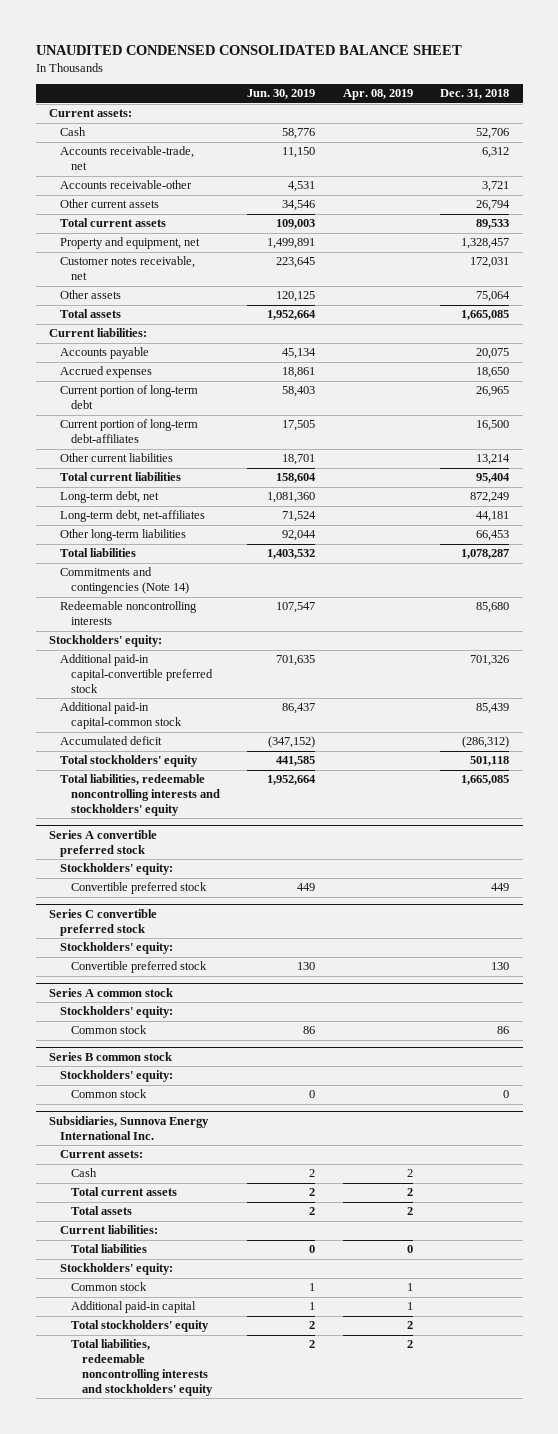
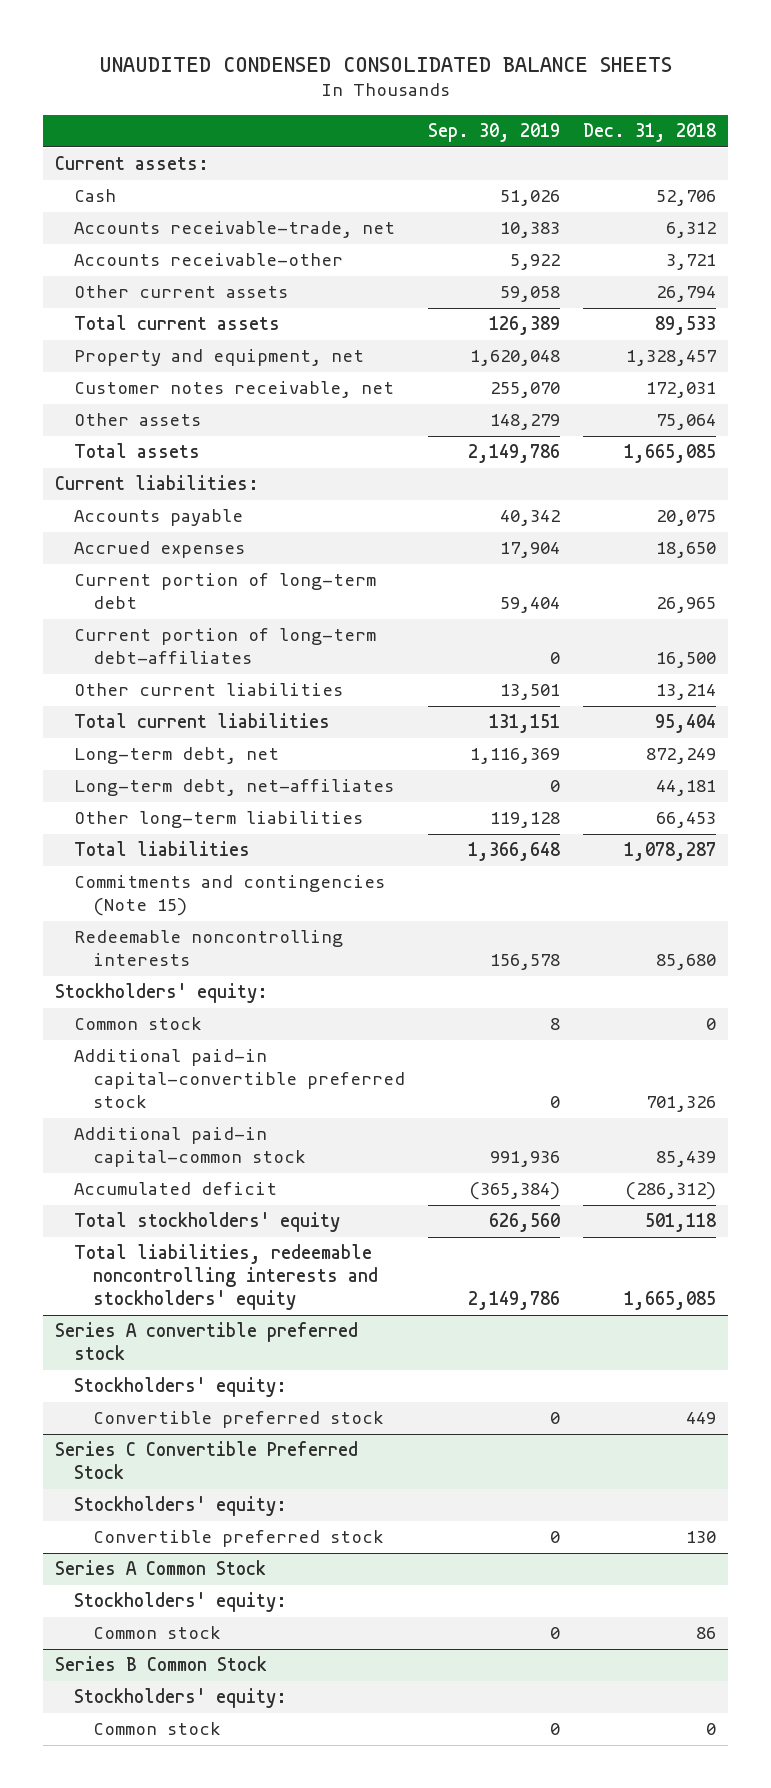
- UNAUDITED CONDENSED CONSOLIDATED BALANCE SHEET
+ UNAUDITED CONDENSED CONSOLIDATED BALANCE SHEETS
- | Jun. 30, 2019 | Apr. 08, 2019 | Dec. 31, 2018
+ | Sep. 30, 2019 | Dec. 31, 2018
- Commitments and contingencies (Note 14)
+ Commitments and contingencies (Note 15)
+ Common stock | 8 | 0
- Series C convertible preferred stock
+ Series C Convertible Preferred Stock
- Series A common stock
+ Series A Common Stock
- Series B common stock
+ Series B Common Stock
- Subsidiaries, Sunnova Energy International Inc.
- Current assets:
- Cash | 2 | 2 |
- Total current assets | 2 | 2 |
- Total assets | 2 | 2 |
- Current liabilities:
- Total liabilities | 0 | 0 |
- Stockholders' equity:
- Common stock | 1 | 1 |
- Additional paid-in capital | 1 | 1 |
- Total stockholders' equity | 2 | 2 |
- Total liabilities, redeemable noncontrolling interests and stockholders' equity | 2 | 2 |

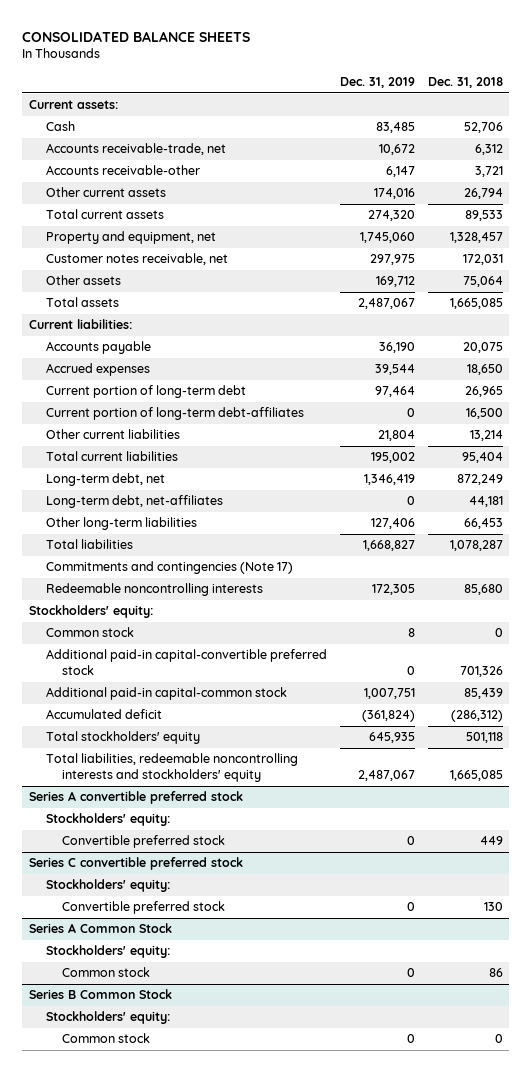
- UNAUDITED CONDENSED CONSOLIDATED BALANCE SHEETS
+ CONSOLIDATED BALANCE SHEETS
- | Sep. 30, 2019 | Dec. 31, 2018
+ | Dec. 31, 2019 | Dec. 31, 2018
- Commitments and contingencies (Note 15)
+ Commitments and contingencies (Note 17)
- Series C Convertible Preferred Stock
+ Series C convertible preferred stock

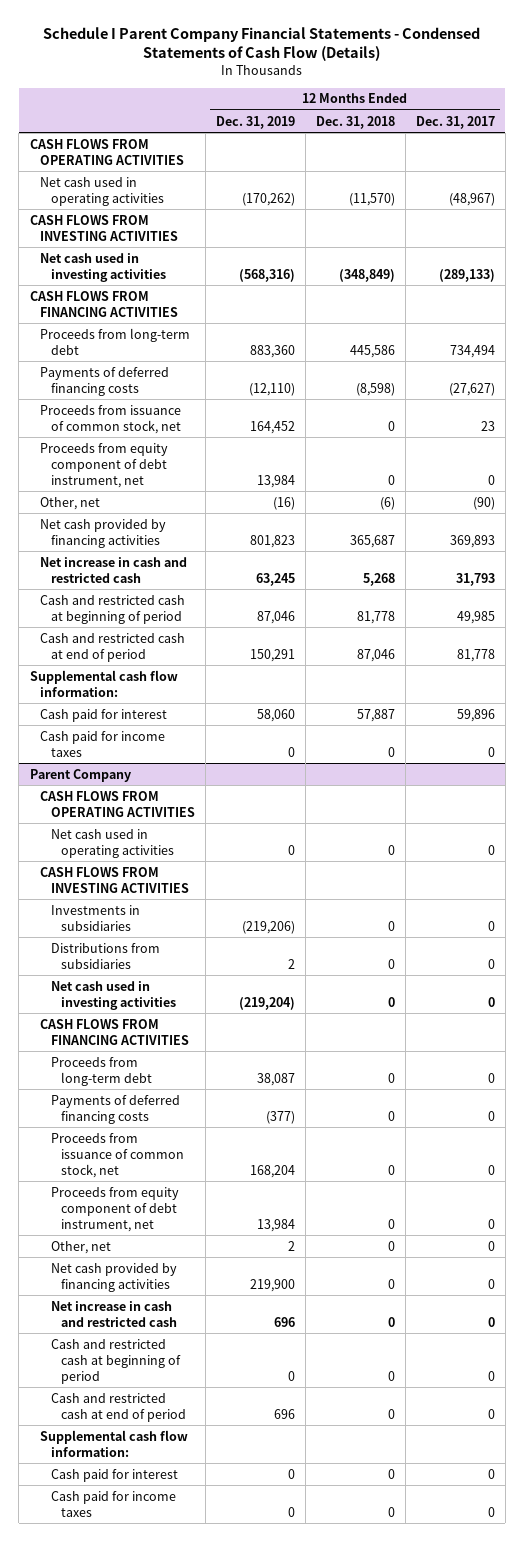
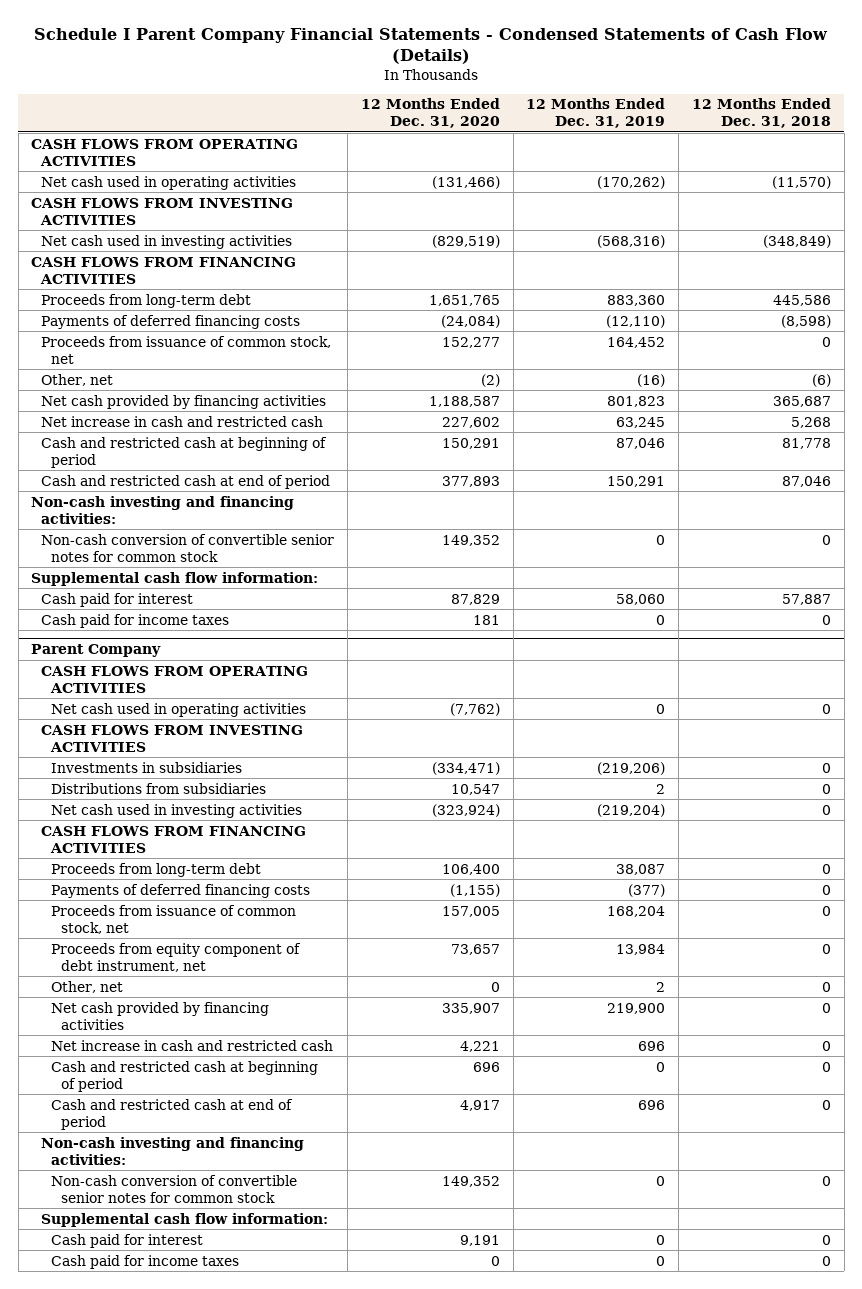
- | 12 Months Ended Dec. 31, 2019 | 12 Months Ended Dec. 31, 2018 | 12 Months Ended Dec. 31, 2017
+ | 12 Months Ended Dec. 31, 2020 | 12 Months Ended Dec. 31, 2019 | 12 Months Ended Dec. 31, 2018
- Proceeds from equity component of debt instrument, net | 13,984 | 0 | 0
+ Non-cash investing and financing activities:
+ Non-cash conversion of convertible senior notes for common stock | 149,352 | 0 | 0
@ Parent Company
+ Non-cash investing and financing activities:
+ Non-cash conversion of convertible senior notes for common stock | 149,352 | 0 | 0

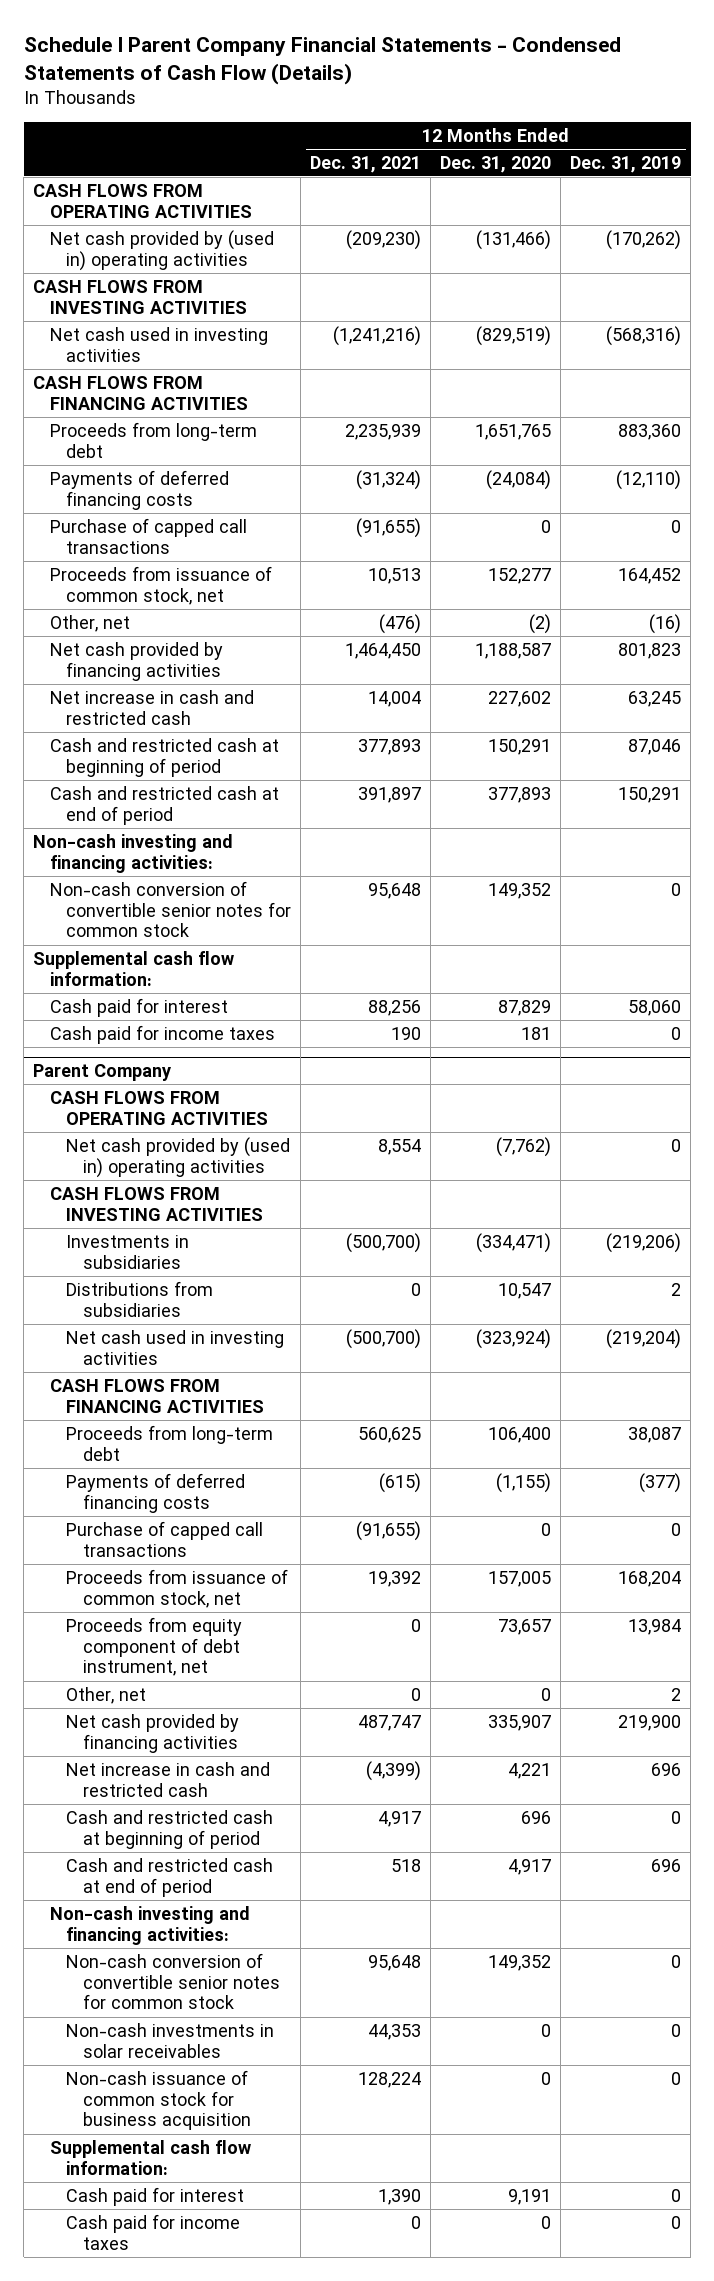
- | 12 Months Ended Dec. 31, 2020 | 12 Months Ended Dec. 31, 2019 | 12 Months Ended Dec. 31, 2018
+ | 12 Months Ended Dec. 31, 2021 | 12 Months Ended Dec. 31, 2020 | 12 Months Ended Dec. 31, 2019
- Net cash used in operating activities | (131,466) | (170,262) | (11,570)
+ Net cash provided by (used in) operating activities | (209,230) | (131,466) | (170,262)
+ Purchase of capped call transactions | (91,655) | 0 | 0
@ Parent Company
- Net cash used in operating activities | (7,762) | 0 | 0
+ Net cash provided by (used in) operating activities | 8,554 | (7,762) | 0
+ Purchase of capped call transactions | (91,655) | 0 | 0
+ Non-cash investments in solar receivables | 44,353 | 0 | 0
+ Non-cash issuance of common stock for business acquisition | 128,224 | 0 | 0

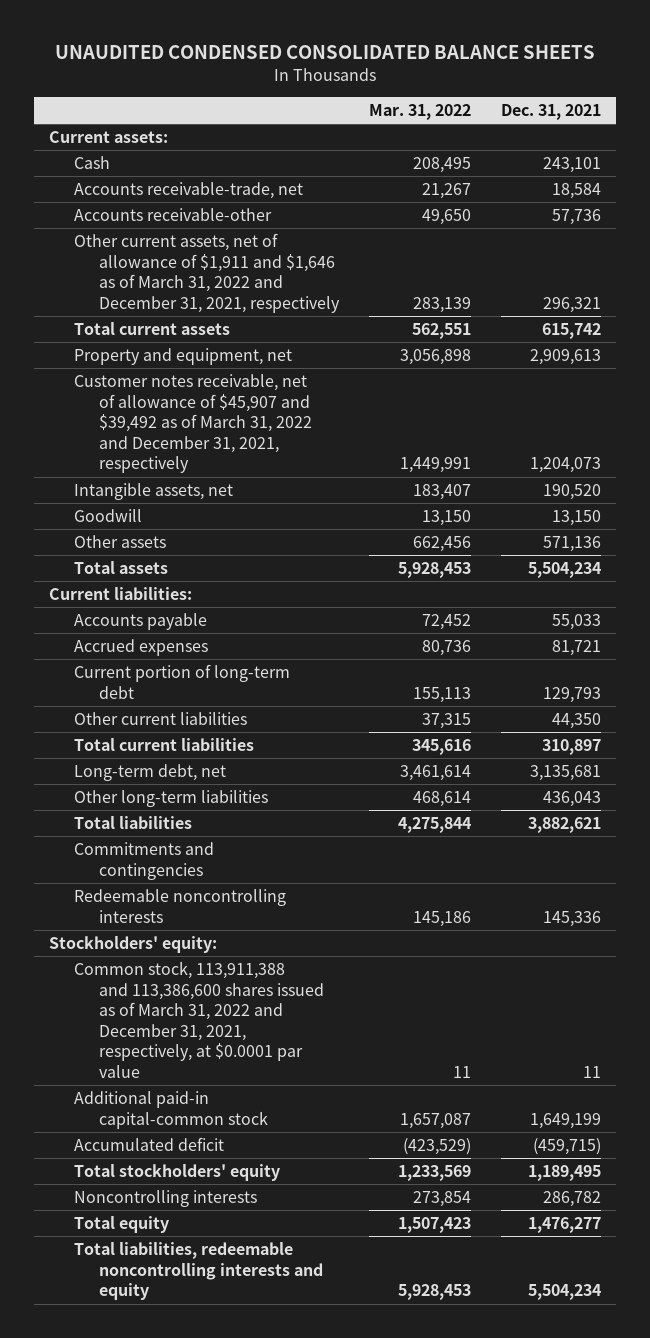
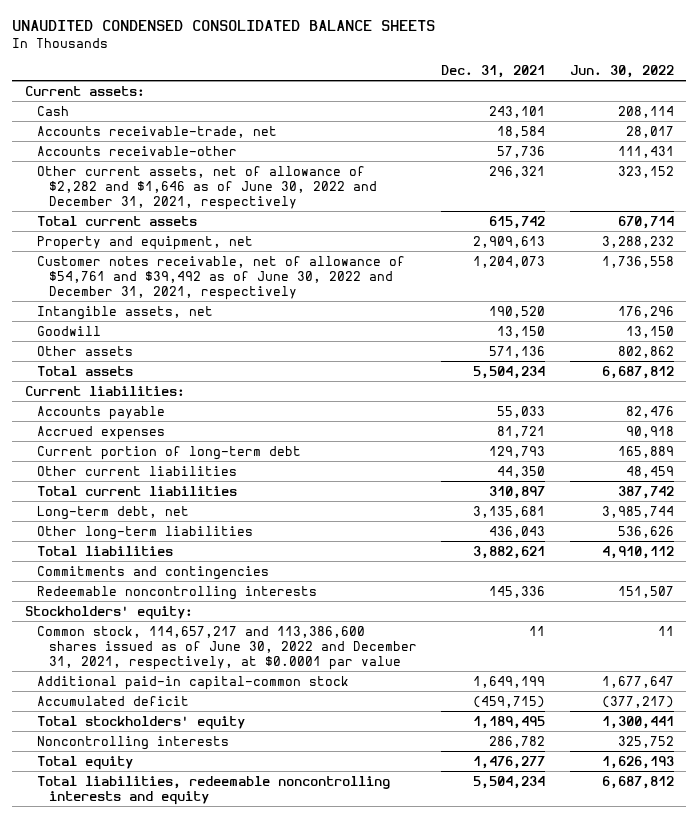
- | Mar. 31, 2022 | Dec. 31, 2021
+ | Dec. 31, 2021 | Jun. 30, 2022
- Other current assets, net of allowance of $1,911 and $1,646 as of March 31, 2022 and December 31, 2021, respectively | 283,139 | 296,321
+ Other current assets, net of allowance of $2,282 and $1,646 as of June 30, 2022 and December 31, 2021, respectively | 296,321 | 323,152
- Customer notes receivable, net of allowance of $45,907 and $39,492 as of March 31, 2022 and December 31, 2021, respectively | 1,449,991 | 1,204,073
+ Customer notes receivable, net of allowance of $54,761 and $39,492 as of June 30, 2022 and December 31, 2021, respectively | 1,204,073 | 1,736,558
- Common stock, 113,911,388 and 113,386,600 shares issued as of March 31, 2022 and December 31, 2021, respectively, at $0.0001 par value | 11 | 11
+ Common stock, 114,657,217 and 113,386,600 shares issued as of June 30, 2022 and December 31, 2021, respectively, at $0.0001 par value | 11 | 11

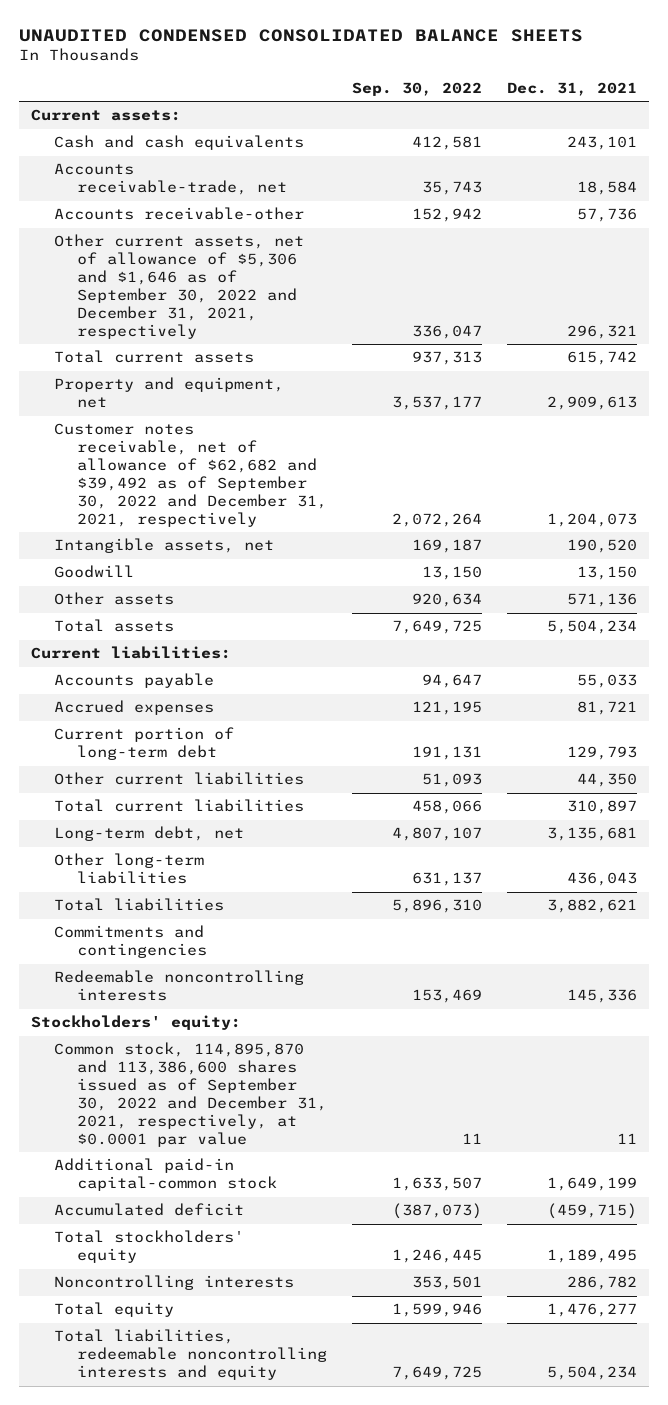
- | Dec. 31, 2021 | Jun. 30, 2022
+ | Sep. 30, 2022 | Dec. 31, 2021
- Cash | 243,101 | 208,114
+ Cash and cash equivalents | 412,581 | 243,101
- Other current assets, net of allowance of $2,282 and $1,646 as of June 30, 2022 and December 31, 2021, respectively | 296,321 | 323,152
+ Other current assets, net of allowance of $5,306 and $1,646 as of September 30, 2022 and December 31, 2021, respectively | 336,047 | 296,321
- Customer notes receivable, net of allowance of $54,761 and $39,492 as of June 30, 2022 and December 31, 2021, respectively | 1,204,073 | 1,736,558
+ Customer notes receivable, net of allowance of $62,682 and $39,492 as of September 30, 2022 and December 31, 2021, respectively | 2,072,264 | 1,204,073
- Common stock, 114,657,217 and 113,386,600 shares issued as of June 30, 2022 and December 31, 2021, respectively, at $0.0001 par value | 11 | 11
+ Common stock, 114,895,870 and 113,386,600 shares issued as of September 30, 2022 and December 31, 2021, respectively, at $0.0001 par value | 11 | 11

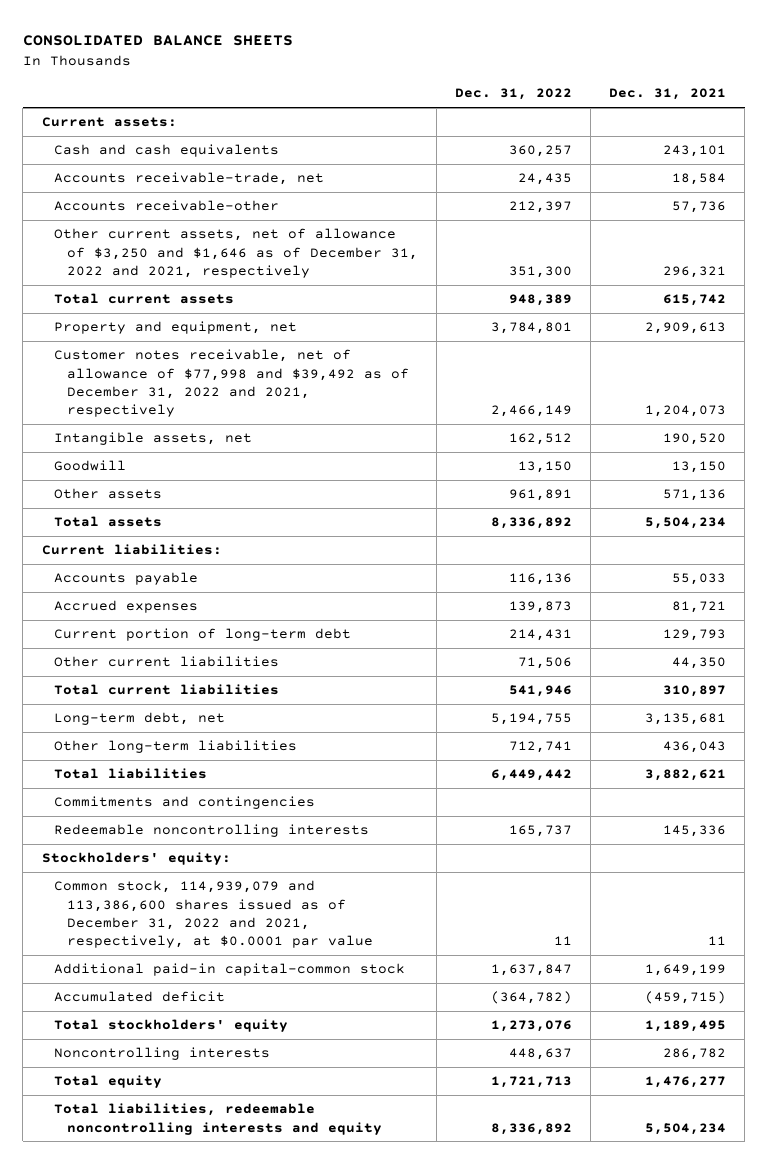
- UNAUDITED CONDENSED CONSOLIDATED BALANCE SHEETS
+ CONSOLIDATED BALANCE SHEETS
- | Sep. 30, 2022 | Dec. 31, 2021
+ | Dec. 31, 2022 | Dec. 31, 2021
- Other current assets, net of allowance of $5,306 and $1,646 as of September 30, 2022 and December 31, 2021, respectively | 336,047 | 296,321
+ Other current assets, net of allowance of $3,250 and $1,646 as of December 31, 2022 and 2021, respectively | 351,300 | 296,321
- Customer notes receivable, net of allowance of $62,682 and $39,492 as of September 30, 2022 and December 31, 2021, respectively | 2,072,264 | 1,204,073
+ Customer notes receivable, net of allowance of $77,998 and $39,492 as of December 31, 2022 and 2021, respectively | 2,466,149 | 1,204,073
- Common stock, 114,895,870 and 113,386,600 shares issued as of September 30, 2022 and December 31, 2021, respectively, at $0.0001 par value | 11 | 11
+ Common stock, 114,939,079 and 113,386,600 shares issued as of December 31, 2022 and 2021, respectively, at $0.0001 par value | 11 | 11

